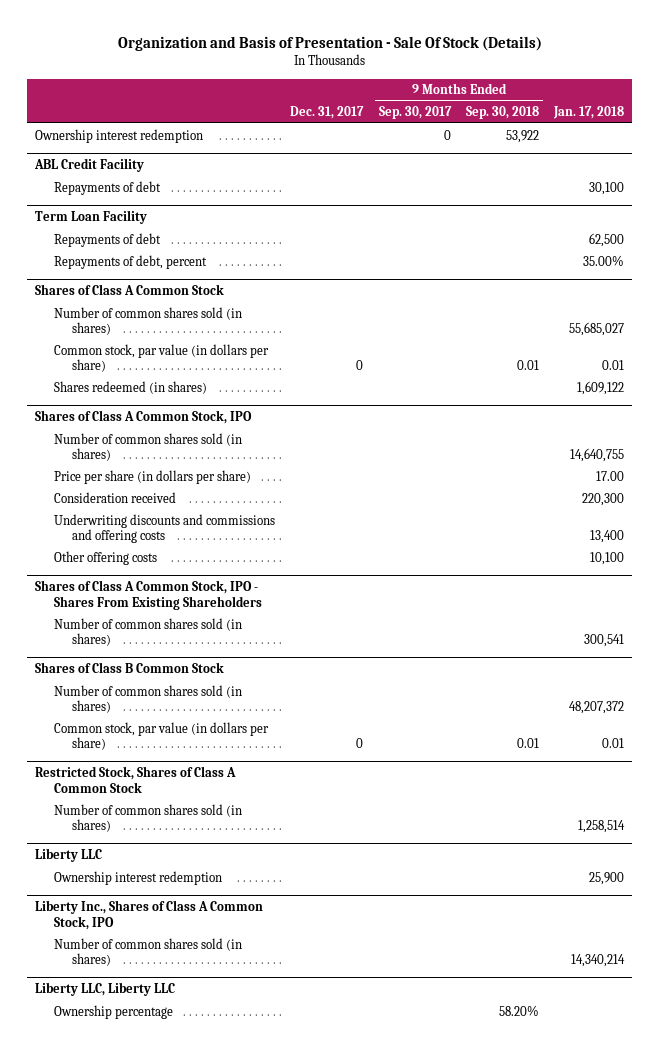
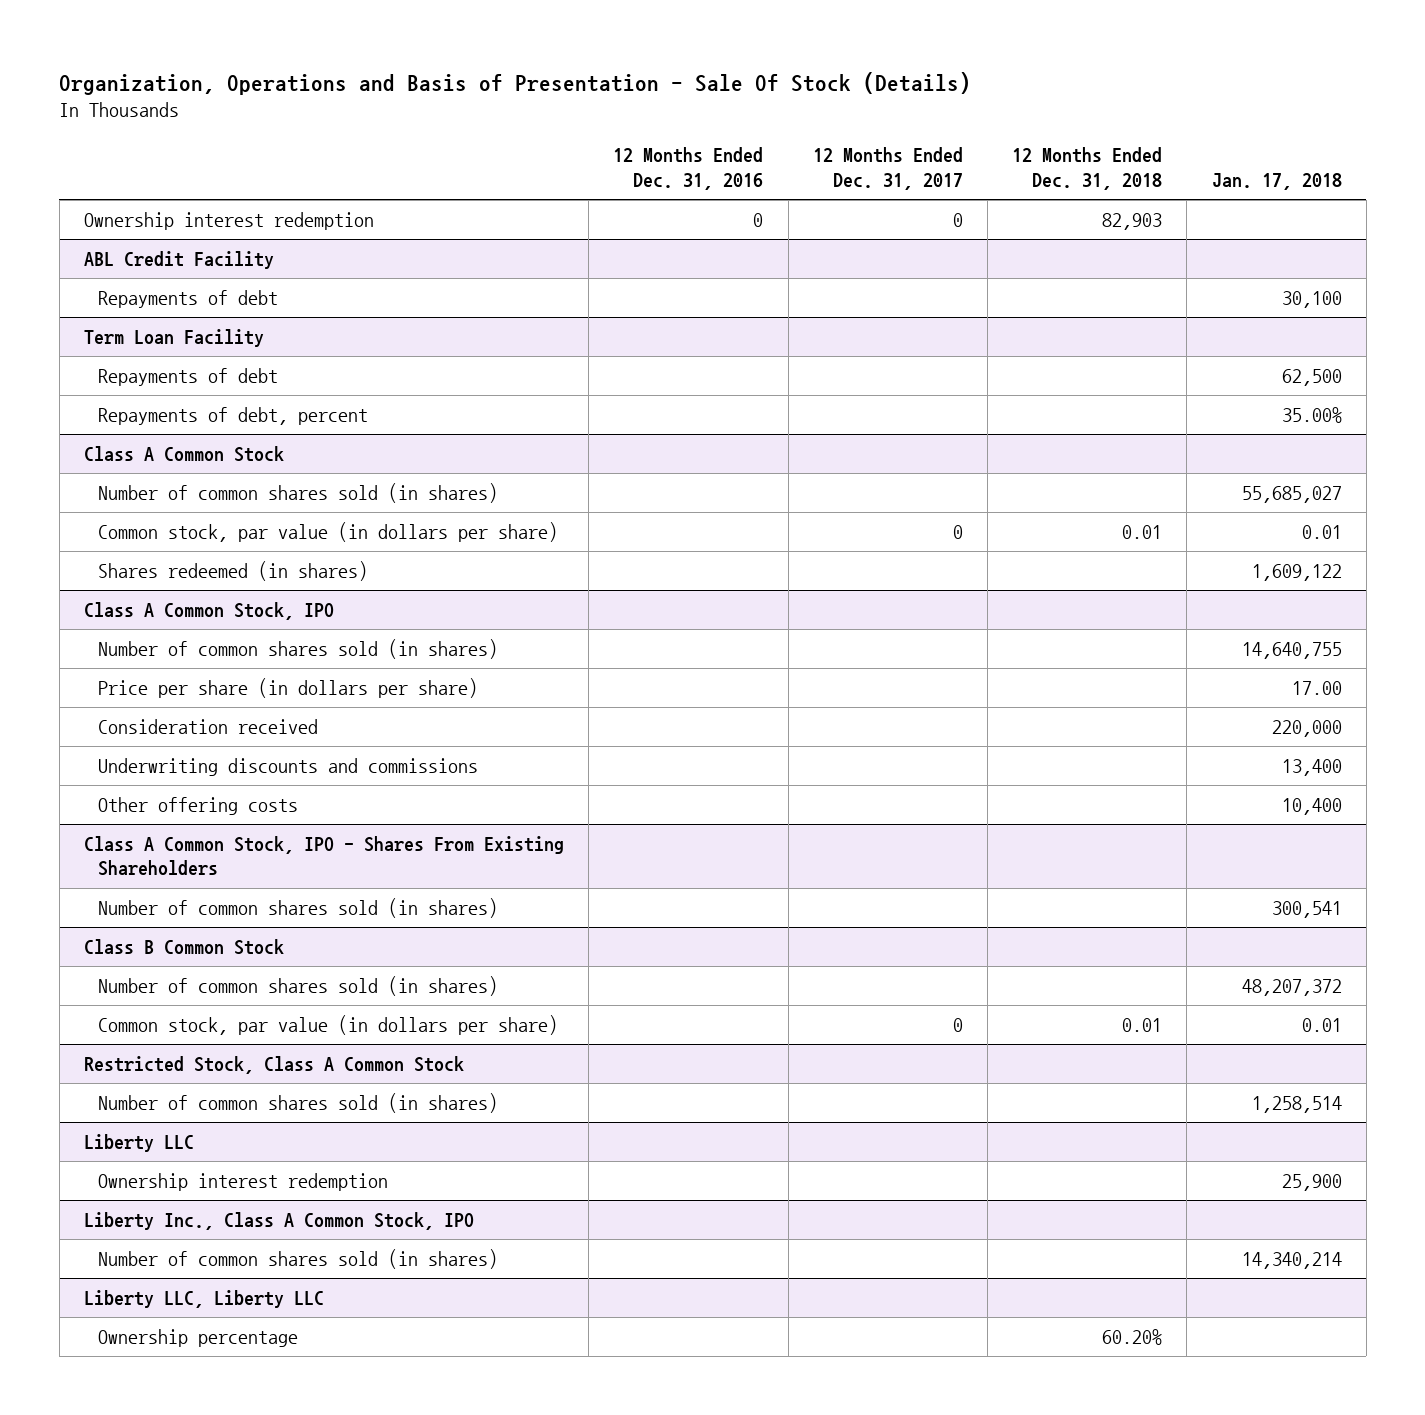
- Organization and Basis of Presentation - Sale Of Stock (Details)
+ Organization, Operations and Basis of Presentation - Sale Of Stock (Details)
- | Dec. 31, 2017 | 9 Months Ended Sep. 30, 2017 | 9 Months Ended Sep. 30, 2018 | Jan. 17, 2018
+ | 12 Months Ended Dec. 31, 2016 | 12 Months Ended Dec. 31, 2017 | 12 Months Ended Dec. 31, 2018 | Jan. 17, 2018
- Shares of Class A Common Stock
+ Class A Common Stock
- Shares of Class A Common Stock, IPO
+ Class A Common Stock, IPO
- Consideration received | | | | 220,300
- Underwriting discounts and commissions and offering costs | | | | 13,400
- Other offering costs | | | | 10,100
- Shares of Class A Common Stock, IPO - Shares From Existing Shareholders
+ Consideration received | | | | 220,000
+ Underwriting discounts and commissions | | | | 13,400
+ Other offering costs | | | | 10,400
+ Class A Common Stock, IPO - Shares From Existing Shareholders
- Shares of Class B Common Stock
+ Class B Common Stock
- Restricted Stock, Shares of Class A Common Stock
+ Restricted Stock, Class A Common Stock
- Liberty Inc., Shares of Class A Common Stock, IPO
+ Liberty Inc., Class A Common Stock, IPO

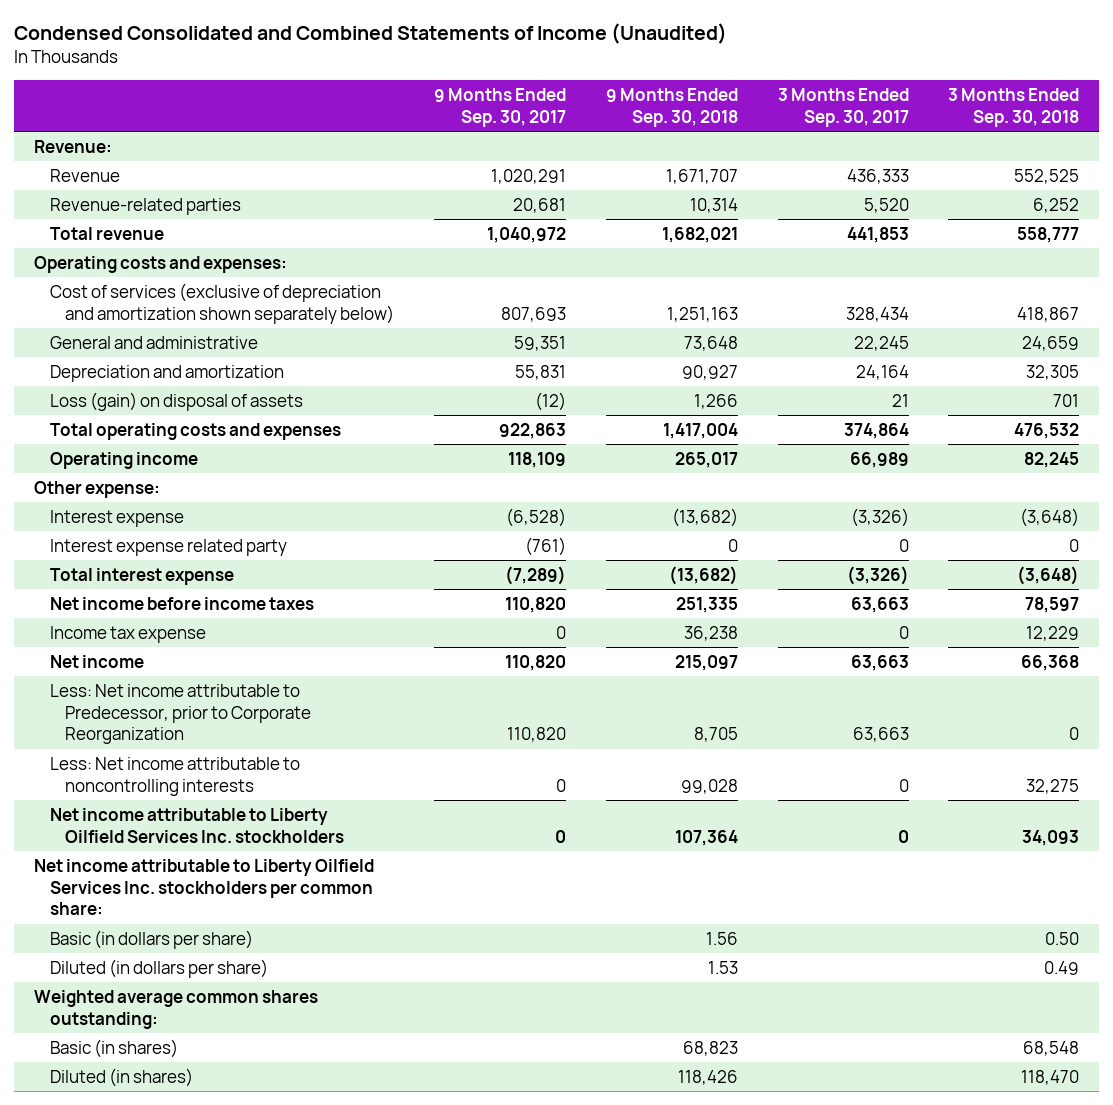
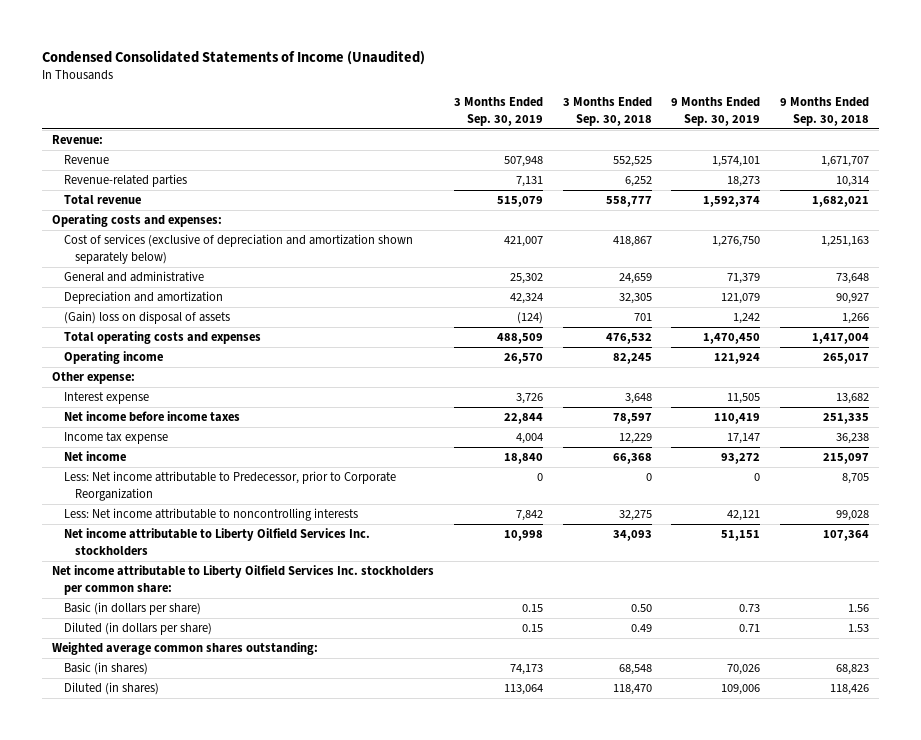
- Condensed Consolidated and Combined Statements of Income (Unaudited)
+ Condensed Consolidated Statements of Income (Unaudited)
- | 9 Months Ended Sep. 30, 2017 | 9 Months Ended Sep. 30, 2018 | 3 Months Ended Sep. 30, 2017 | 3 Months Ended Sep. 30, 2018
+ | 3 Months Ended Sep. 30, 2019 | 3 Months Ended Sep. 30, 2018 | 9 Months Ended Sep. 30, 2019 | 9 Months Ended Sep. 30, 2018
- Loss (gain) on disposal of assets | (12) | 1,266 | 21 | 701
+ (Gain) loss on disposal of assets | (124) | 701 | 1,242 | 1,266
- Interest expense | (6,528) | (13,682) | (3,326) | (3,648)
- Interest expense related party | (761) | 0 | 0 | 0
- Total interest expense | (7,289) | (13,682) | (3,326) | (3,648)
+ Interest expense | 3,726 | 3,648 | 11,505 | 13,682

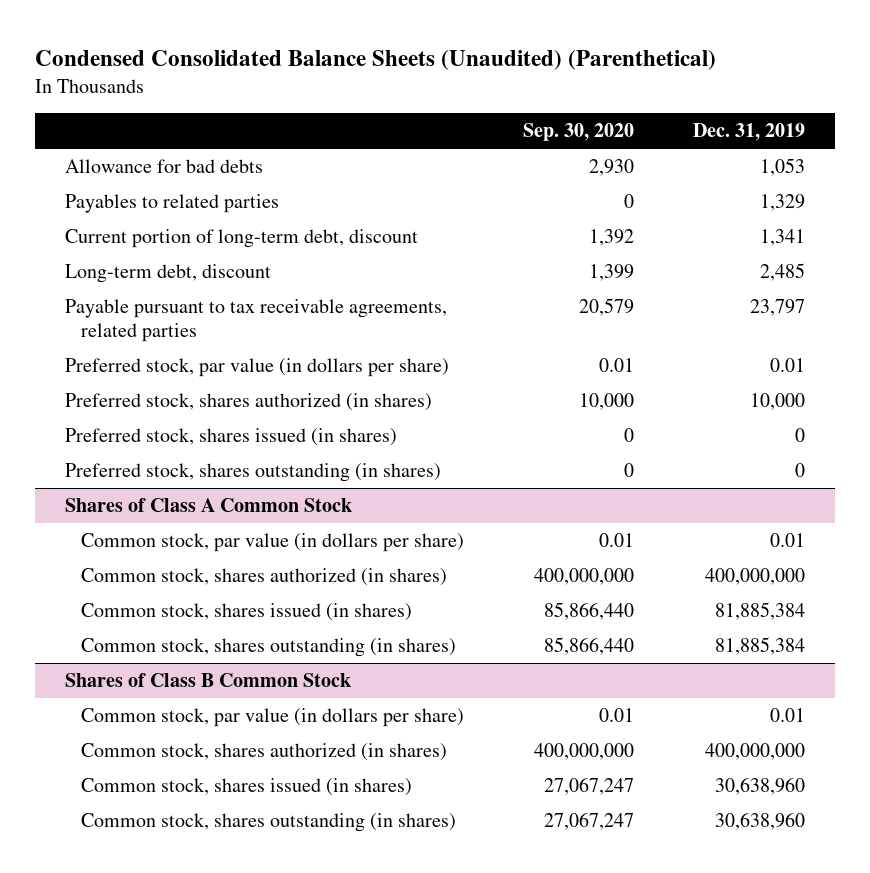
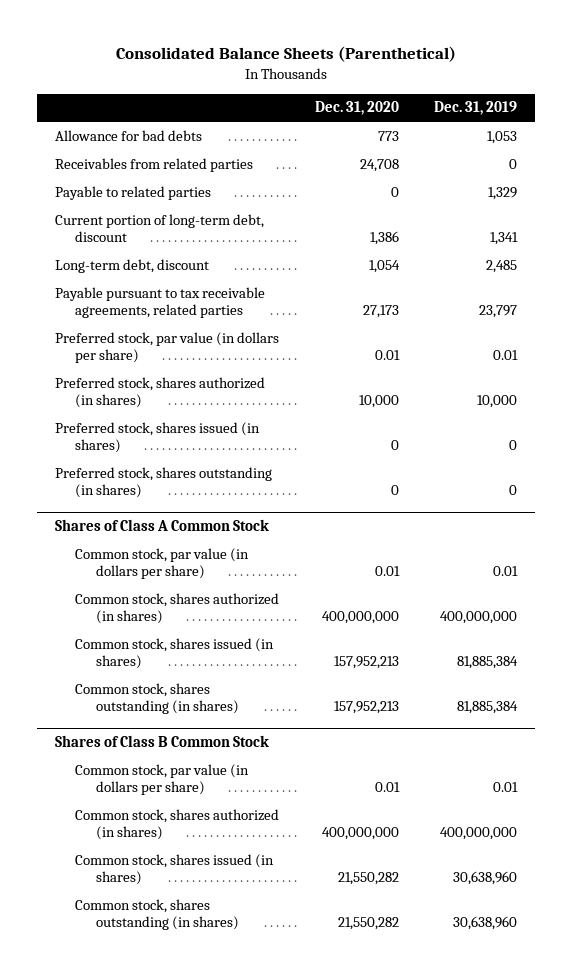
- Condensed Consolidated Balance Sheets (Unaudited) (Parenthetical)
+ Consolidated Balance Sheets (Parenthetical)
- | Sep. 30, 2020 | Dec. 31, 2019
+ | Dec. 31, 2020 | Dec. 31, 2019
- Payables to related parties | 0 | 1,329
+ Receivables from related parties | 24,708 | 0
+ Payable to related parties | 0 | 1,329

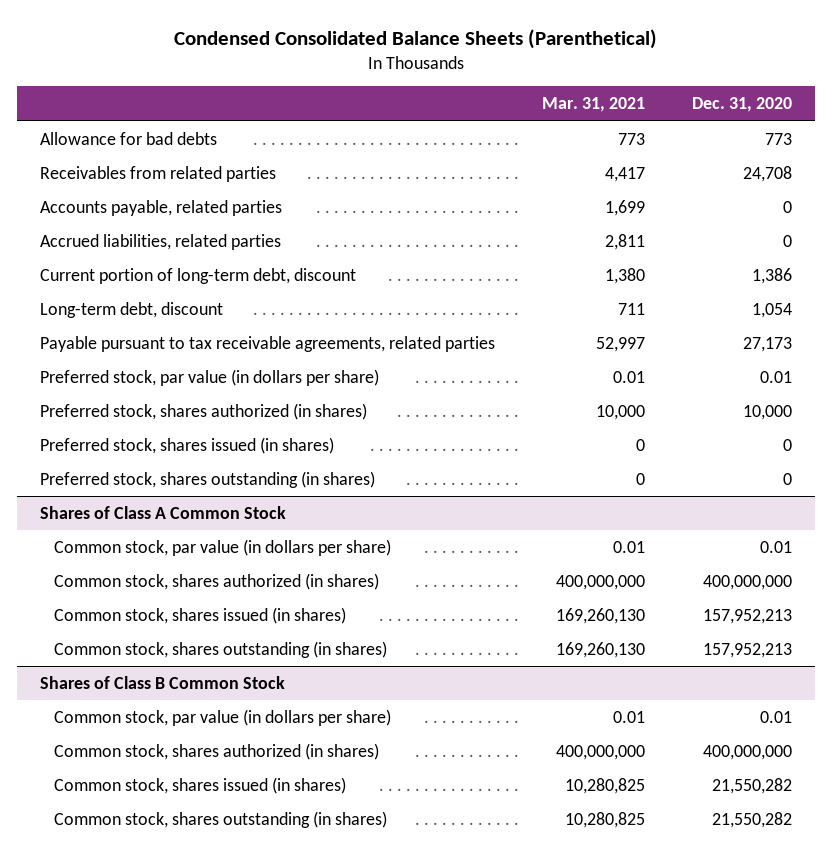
- Consolidated Balance Sheets (Parenthetical)
+ Condensed Consolidated Balance Sheets (Parenthetical)
- | Dec. 31, 2020 | Dec. 31, 2019
+ | Mar. 31, 2021 | Dec. 31, 2020
- Payable to related parties | 0 | 1,329
+ Accounts payable, related parties | 1,699 | 0
+ Accrued liabilities, related parties | 2,811 | 0

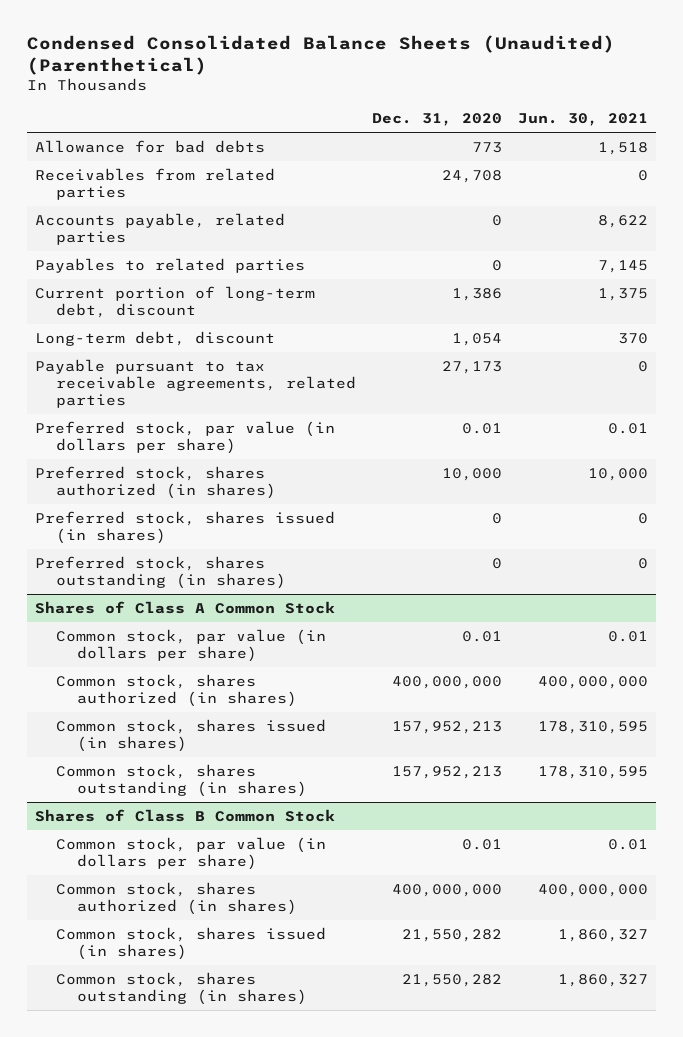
- Condensed Consolidated Balance Sheets (Parenthetical)
+ Condensed Consolidated Balance Sheets (Unaudited) (Parenthetical)
- | Mar. 31, 2021 | Dec. 31, 2020
+ | Dec. 31, 2020 | Jun. 30, 2021
- Accrued liabilities, related parties | 2,811 | 0
+ Payables to related parties | 0 | 7,145

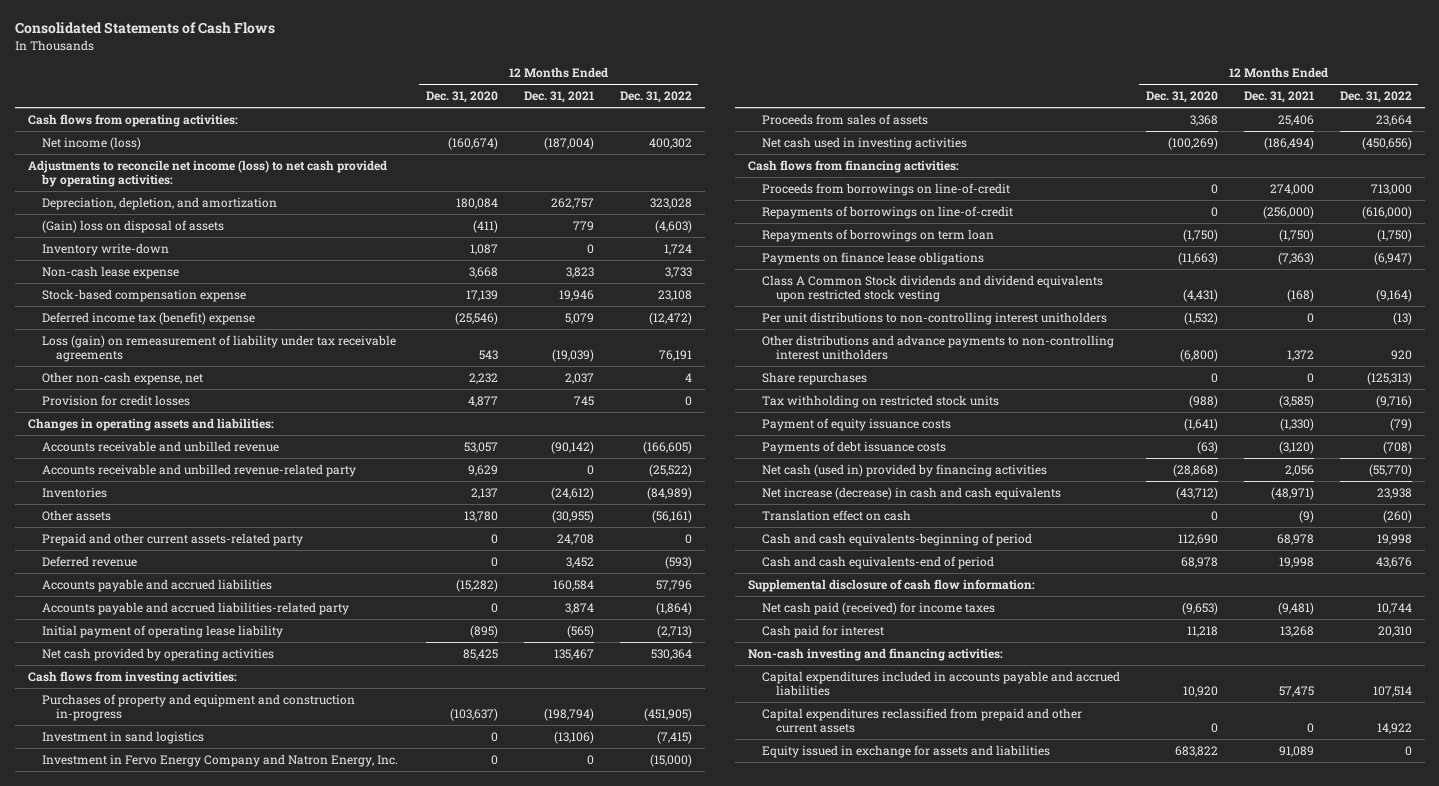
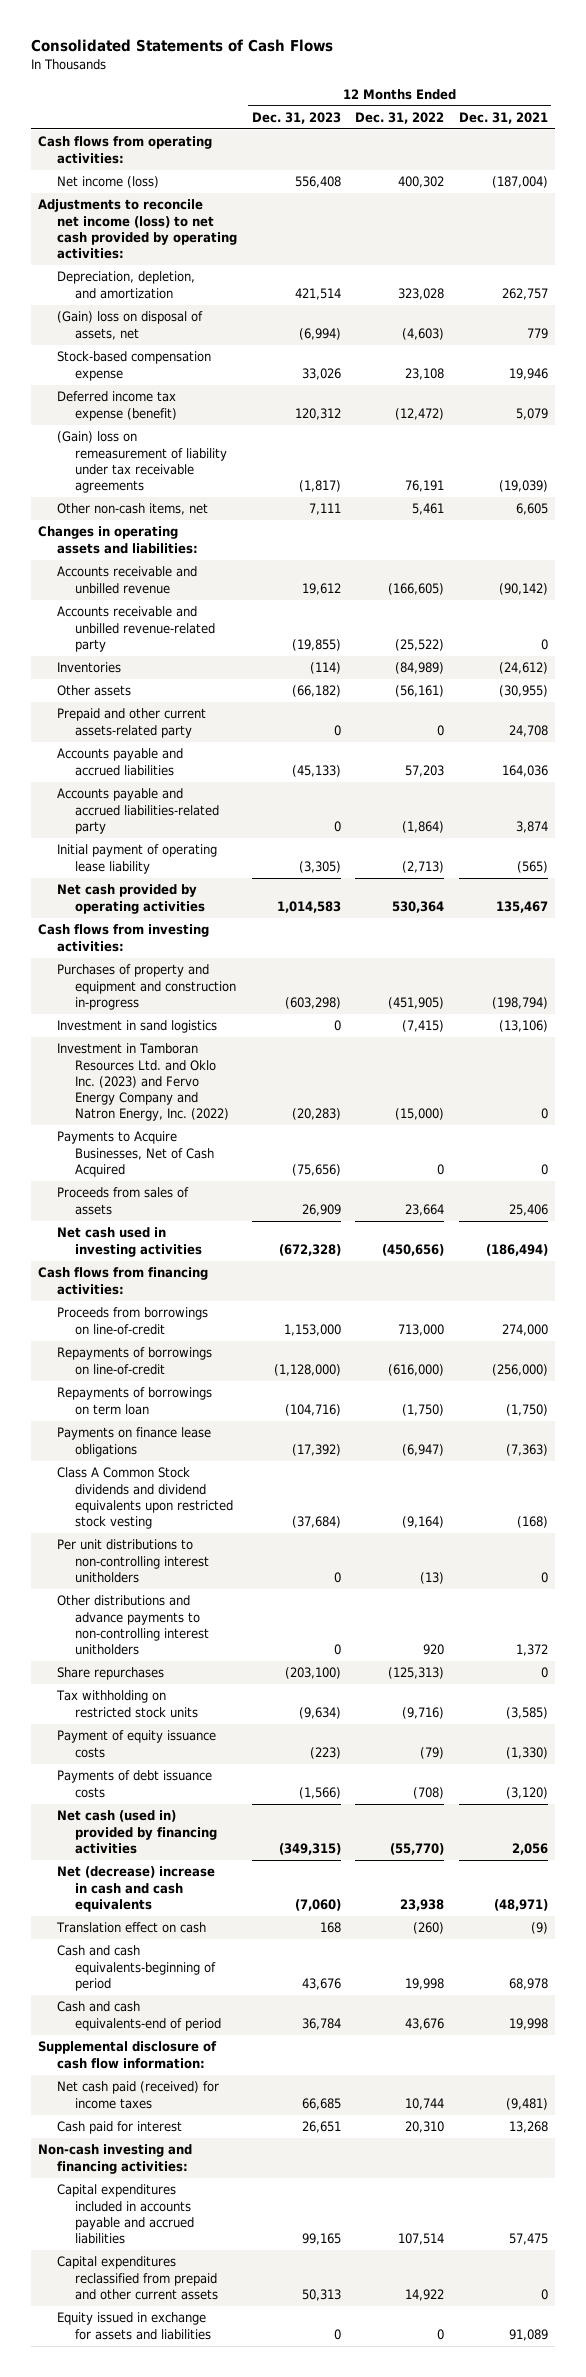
- | 12 Months Ended Dec. 31, 2020 | 12 Months Ended Dec. 31, 2021 | 12 Months Ended Dec. 31, 2022
+ | 12 Months Ended Dec. 31, 2023 | 12 Months Ended Dec. 31, 2022 | 12 Months Ended Dec. 31, 2021
- (Gain) loss on disposal of assets | (411) | 779 | (4,603)
- Inventory write-down | 1,087 | 0 | 1,724
- Non-cash lease expense | 3,668 | 3,823 | 3,733
+ (Gain) loss on disposal of assets, net | (6,994) | (4,603) | 779
- Deferred income tax (benefit) expense | (25,546) | 5,079 | (12,472)
- Loss (gain) on remeasurement of liability under tax receivable agreements | 543 | (19,039) | 76,191
- Other non-cash expense, net | 2,232 | 2,037 | 4
- Provision for credit losses | 4,877 | 745 | 0
+ Deferred income tax expense (benefit) | 120,312 | (12,472) | 5,079
+ (Gain) loss on remeasurement of liability under tax receivable agreements | (1,817) | 76,191 | (19,039)
+ Other non-cash items, net | 7,111 | 5,461 | 6,605
- Deferred revenue | 0 | 3,452 | (593)
- Accounts payable and accrued liabilities | (15,282) | 160,584 | 57,796
+ Accounts payable and accrued liabilities | (45,133) | 57,203 | 164,036
- Investment in Fervo Energy Company and Natron Energy, Inc. | 0 | 0 | (15,000)
+ Investment in Tamboran Resources Ltd. and Oklo Inc. (2023) and Fervo Energy Company and Natron Energy, Inc. (2022) | (20,283) | (15,000) | 0
+ Payments to Acquire Businesses, Net of Cash Acquired | (75,656) | 0 | 0
- Net increase (decrease) in cash and cash equivalents | (43,712) | (48,971) | 23,938
+ Net (decrease) increase in cash and cash equivalents | (7,060) | 23,938 | (48,971)

